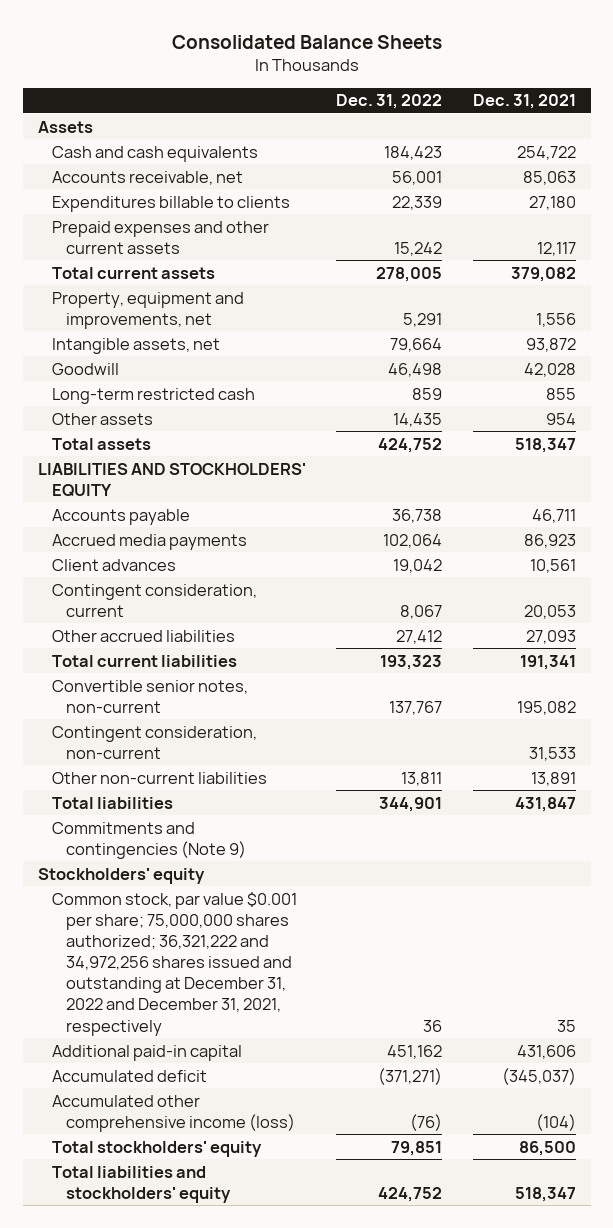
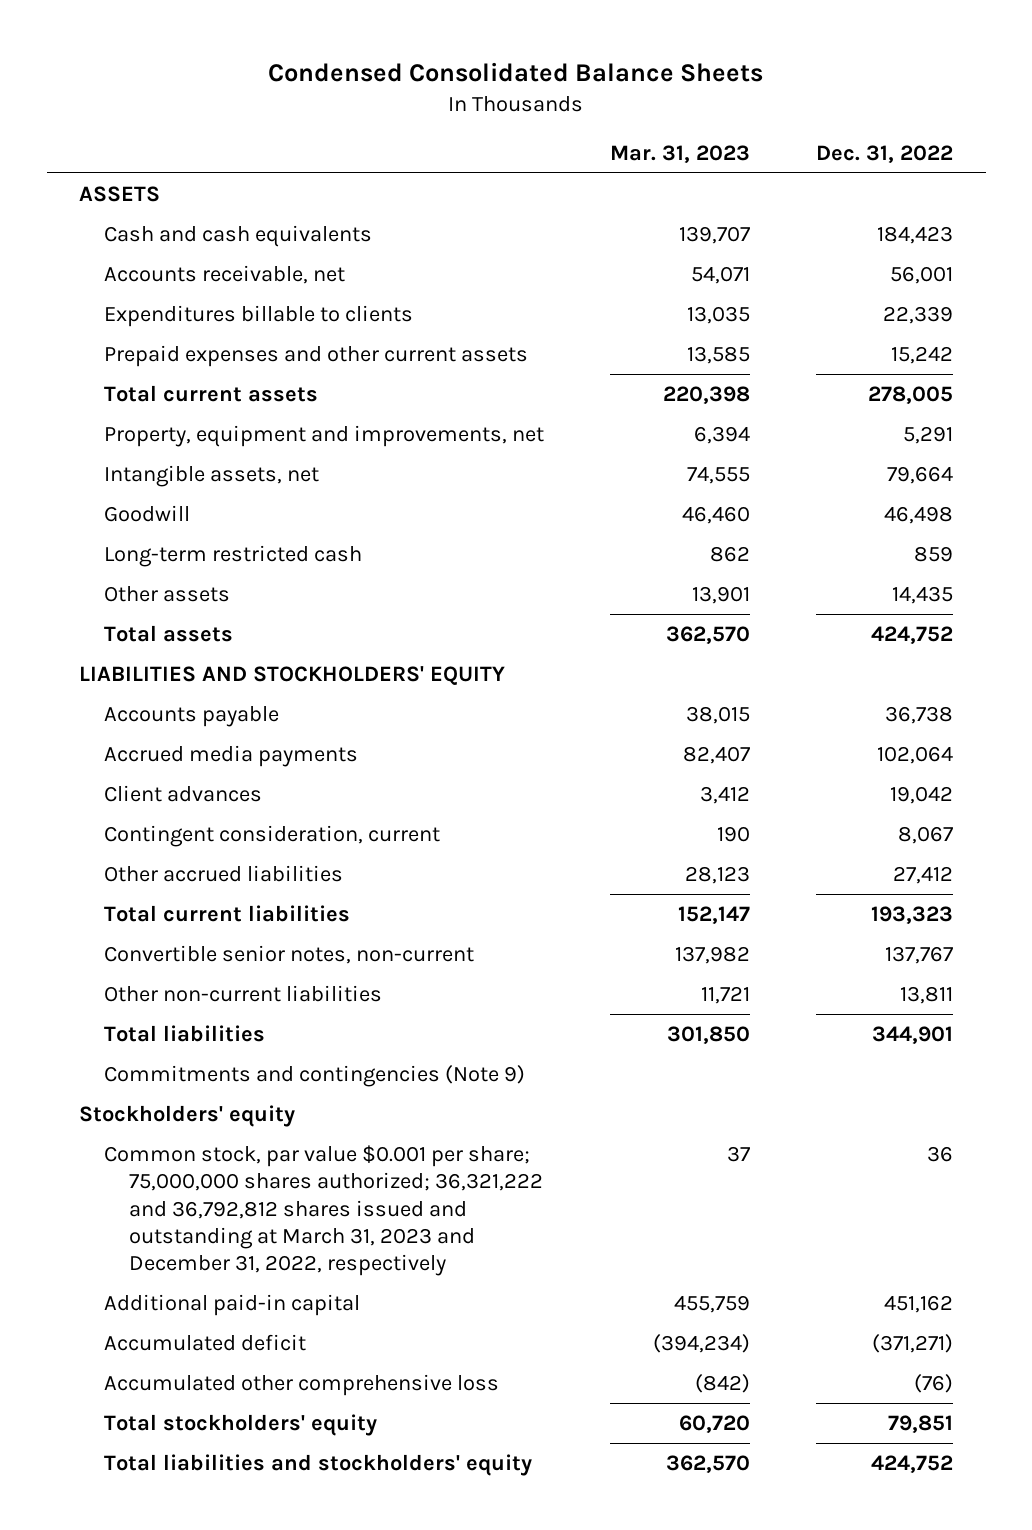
- Consolidated Balance Sheets
+ Condensed Consolidated Balance Sheets
- | Dec. 31, 2022 | Dec. 31, 2021
+ | Mar. 31, 2023 | Dec. 31, 2022
- Assets
+ ASSETS
- Contingent consideration, non-current | | 31,533
- Common stock, par value $0.001 per share; 75,000,000 shares authorized; 36,321,222 and 34,972,256 shares issued and outstanding at December 31, 2022 and December 31, 2021, respectively | 36 | 35
+ Common stock, par value $0.001 per share; 75,000,000 shares authorized; 36,321,222 and 36,792,812 shares issued and outstanding at March 31, 2023 and December 31, 2022, respectively | 37 | 36
- Accumulated other comprehensive income (loss) | (76) | (104)
+ Accumulated other comprehensive loss | (842) | (76)

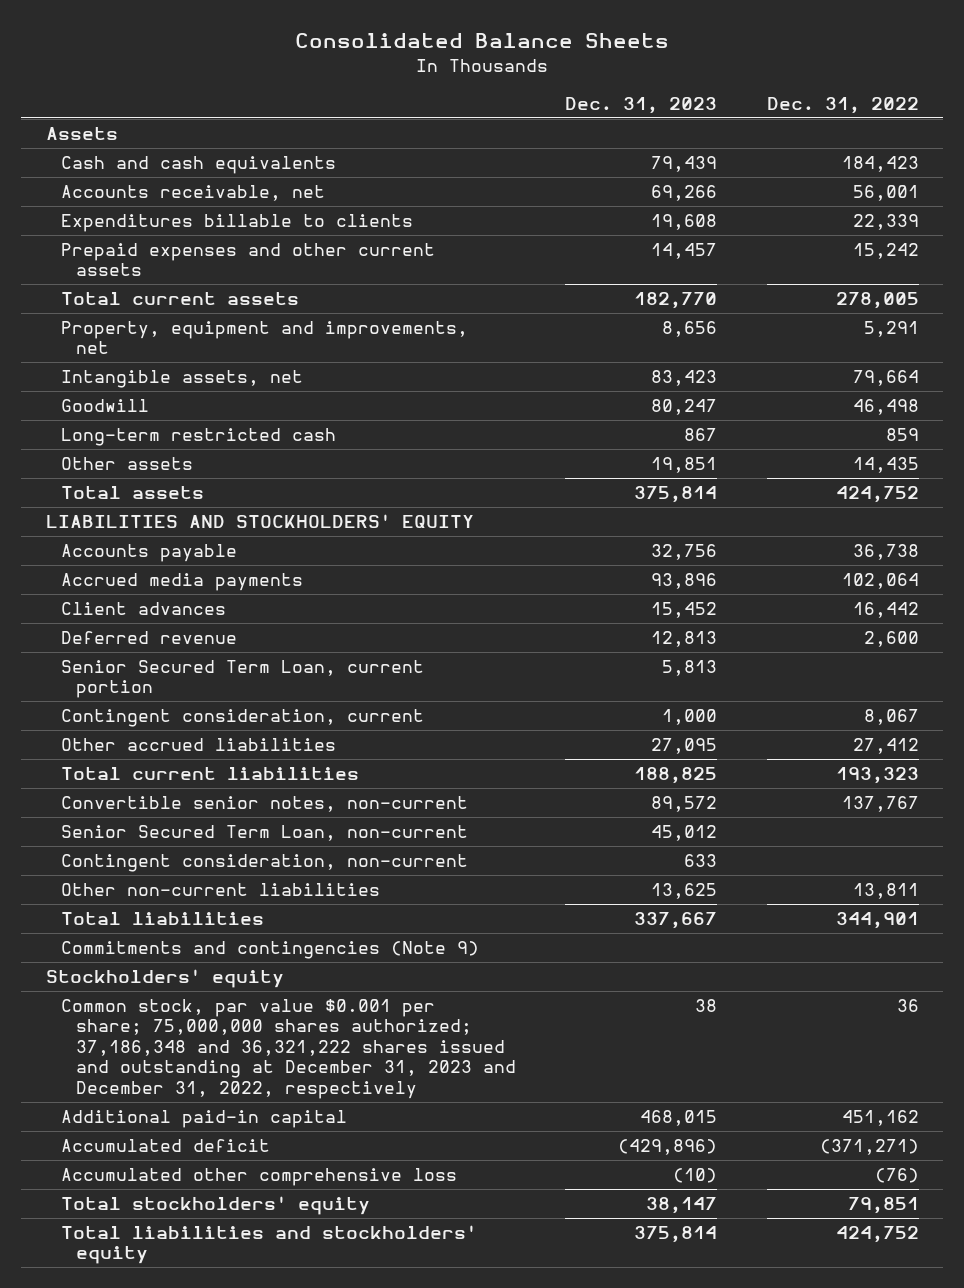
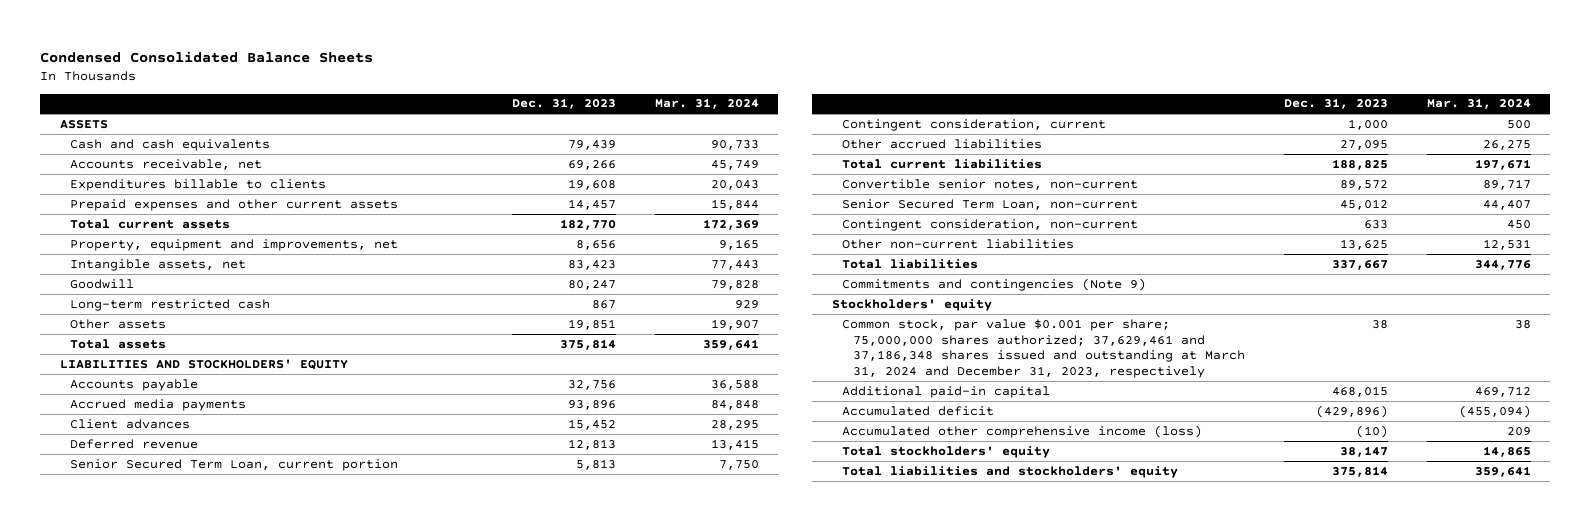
- Consolidated Balance Sheets
+ Condensed Consolidated Balance Sheets
- | Dec. 31, 2023 | Dec. 31, 2022
+ | Dec. 31, 2023 | Mar. 31, 2024
- Assets
+ ASSETS
- Common stock, par value $0.001 per share; 75,000,000 shares authorized; 37,186,348 and 36,321,222 shares issued and outstanding at December 31, 2023 and December 31, 2022, respectively | 38 | 36
+ Common stock, par value $0.001 per share; 75,000,000 shares authorized; 37,629,461 and 37,186,348 shares issued and outstanding at March 31, 2024 and December 31, 2023, respectively | 38 | 38
- Accumulated other comprehensive loss | (10) | (76)
+ Accumulated other comprehensive income (loss) | (10) | 209

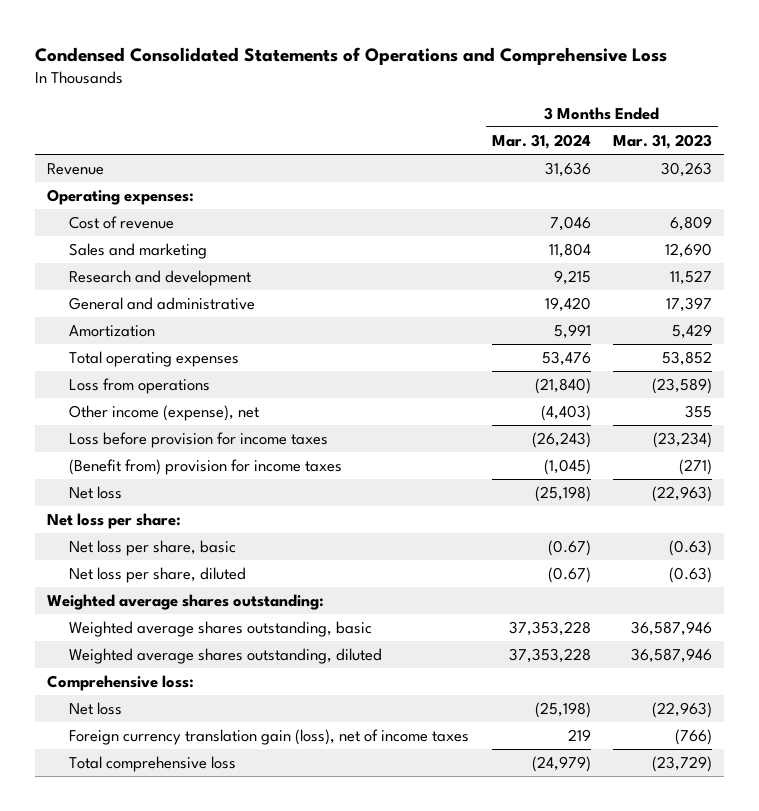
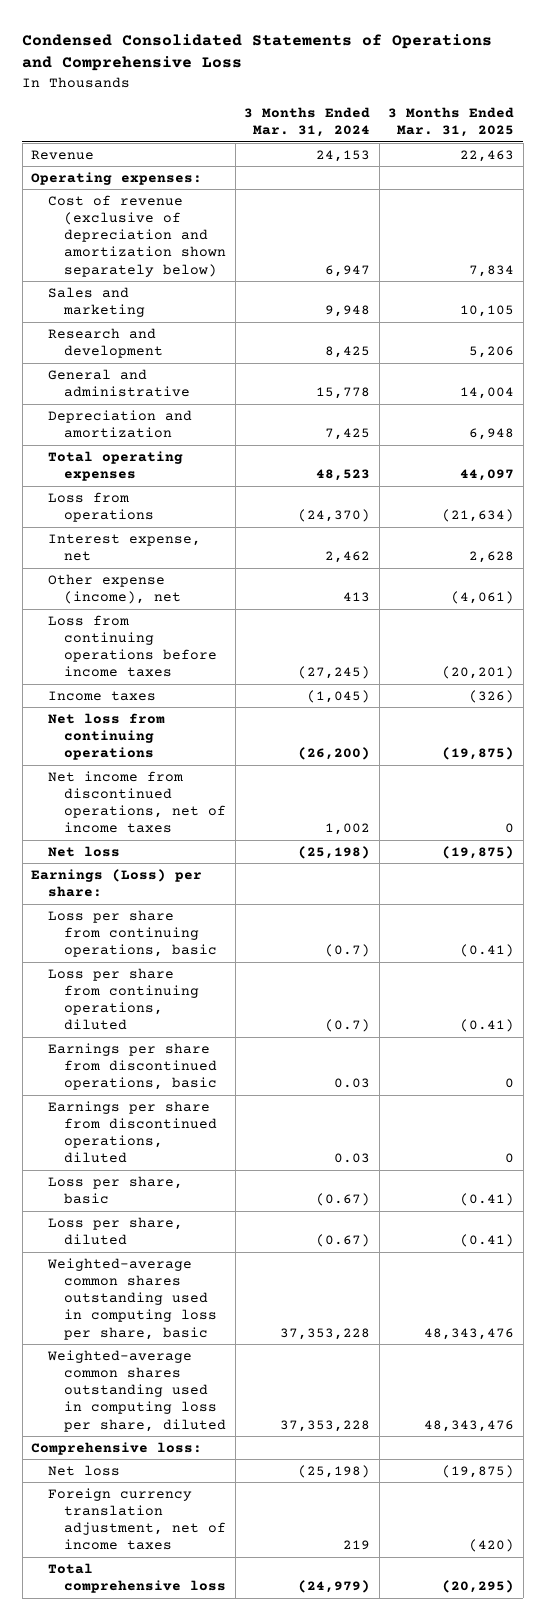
- | 3 Months Ended Mar. 31, 2024 | 3 Months Ended Mar. 31, 2023
+ | 3 Months Ended Mar. 31, 2024 | 3 Months Ended Mar. 31, 2025
- Revenue | 31,636 | 30,263
+ Revenue | 24,153 | 22,463
- Cost of revenue | 7,046 | 6,809
- Sales and marketing | 11,804 | 12,690
- Research and development | 9,215 | 11,527
- General and administrative | 19,420 | 17,397
- Amortization | 5,991 | 5,429
- Total operating expenses | 53,476 | 53,852
- Loss from operations | (21,840) | (23,589)
- Other income (expense), net | (4,403) | 355
- Loss before provision for income taxes | (26,243) | (23,234)
- (Benefit from) provision for income taxes | (1,045) | (271)
+ Cost of revenue (exclusive of depreciation and amortization shown separately below) | 6,947 | 7,834
+ Sales and marketing | 9,948 | 10,105
+ Research and development | 8,425 | 5,206
+ General and administrative | 15,778 | 14,004
+ Depreciation and amortization | 7,425 | 6,948
+ Total operating expenses | 48,523 | 44,097
+ Loss from operations | (24,370) | (21,634)
+ Interest expense, net | 2,462 | 2,628
+ Other expense (income), net | 413 | (4,061)
+ Loss from continuing operations before income taxes | (27,245) | (20,201)
+ Income taxes | (1,045) | (326)
+ Net loss from continuing operations | (26,200) | (19,875)
+ Net income from discontinued operations, net of income taxes | 1,002 | 0
- Net loss per share:
- Net loss per share, basic | (0.67) | (0.63)
- Net loss per share, diluted | (0.67) | (0.63)
- Weighted average shares outstanding:
- Weighted average shares outstanding, basic | 37,353,228 | 36,587,946
- Weighted average shares outstanding, diluted | 37,353,228 | 36,587,946
+ Earnings (Loss) per share:
+ Loss per share from continuing operations, basic | (0.7) | (0.41)
+ Loss per share from continuing operations, diluted | (0.7) | (0.41)
+ Earnings per share from discontinued operations, basic | 0.03 | 0
+ Earnings per share from discontinued operations, diluted | 0.03 | 0
+ Loss per share, basic | (0.67) | (0.41)
+ Loss per share, diluted | (0.67) | (0.41)
+ Weighted-average common shares outstanding used in computing loss per share, basic | 37,353,228 | 48,343,476
+ Weighted-average common shares outstanding used in computing loss per share, diluted | 37,353,228 | 48,343,476
- Foreign currency translation gain (loss), net of income taxes | 219 | (766)
+ Foreign currency translation adjustment, net of income taxes | 219 | (420)

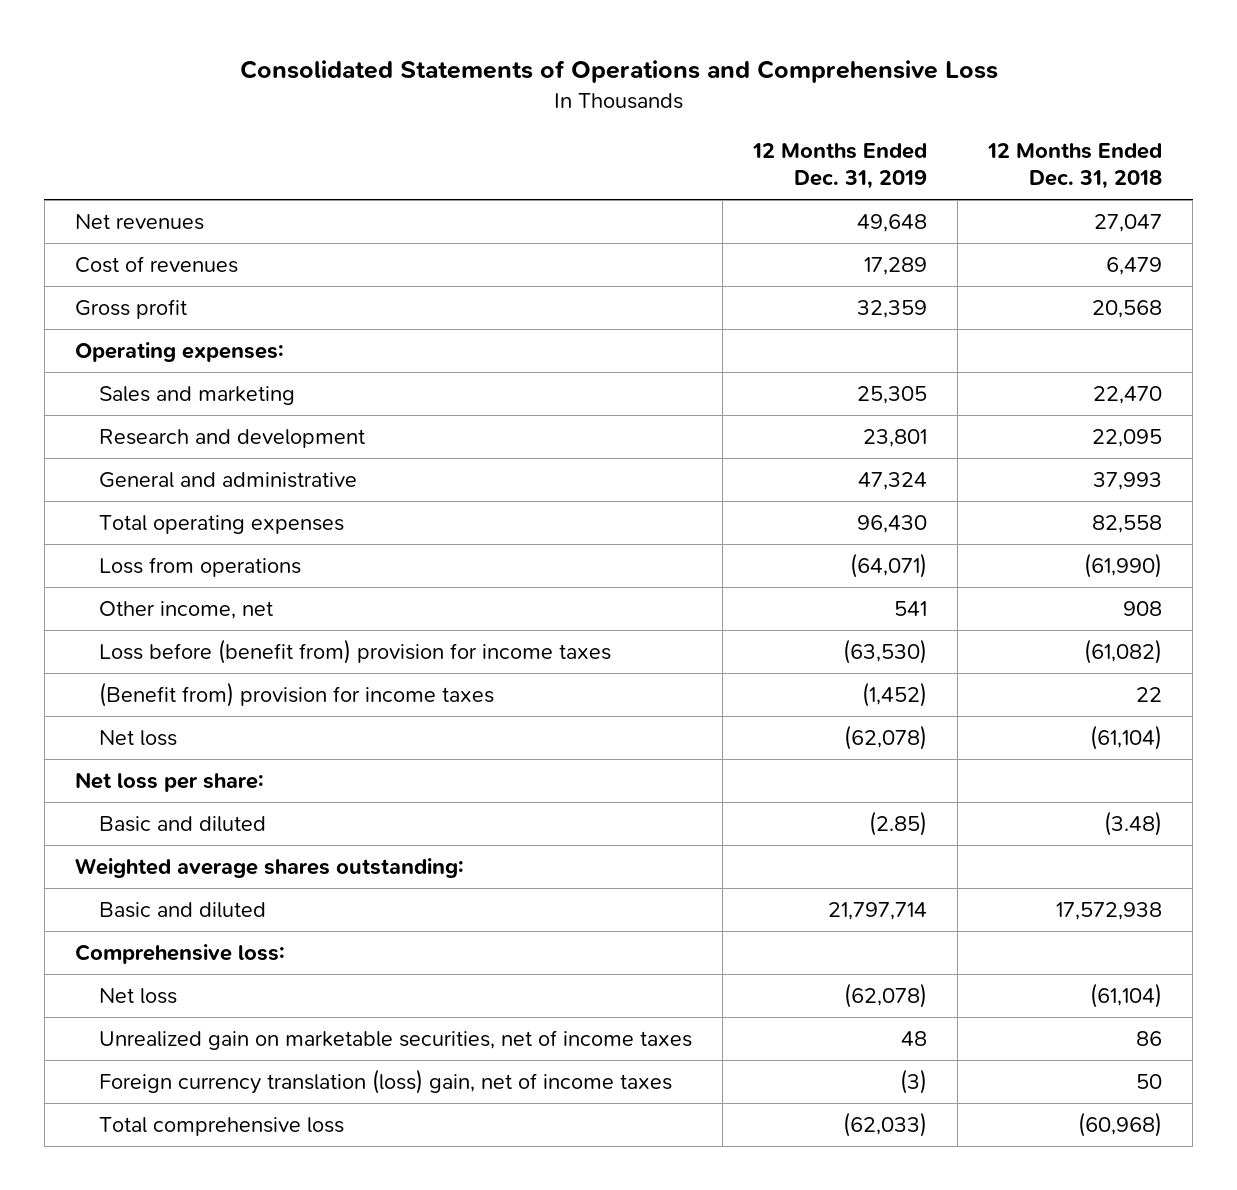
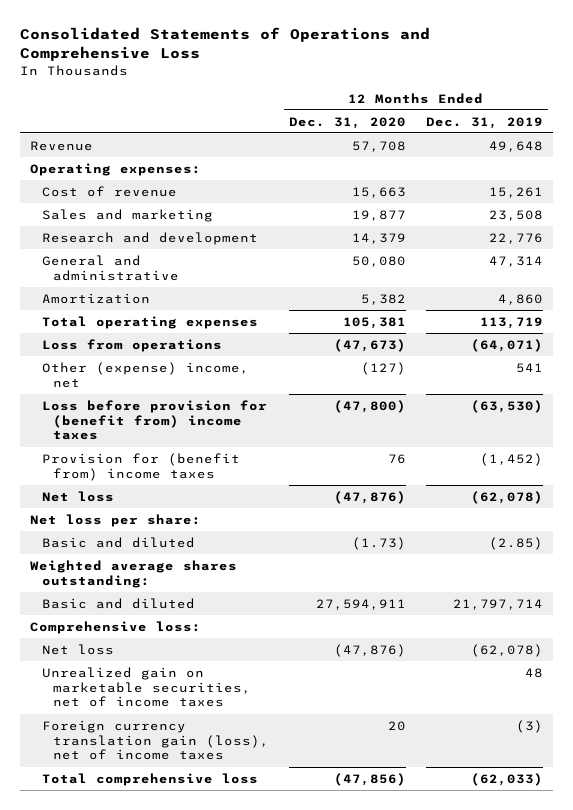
- | 12 Months Ended Dec. 31, 2019 | 12 Months Ended Dec. 31, 2018
+ | 12 Months Ended Dec. 31, 2020 | 12 Months Ended Dec. 31, 2019
- Net revenues | 49,648 | 27,047
- Cost of revenues | 17,289 | 6,479
- Gross profit | 32,359 | 20,568
+ Revenue | 57,708 | 49,648
- Sales and marketing | 25,305 | 22,470
- Research and development | 23,801 | 22,095
- General and administrative | 47,324 | 37,993
- Total operating expenses | 96,430 | 82,558
+ Cost of revenue | 15,663 | 15,261
+ Sales and marketing | 19,877 | 23,508
+ Research and development | 14,379 | 22,776
+ General and administrative | 50,080 | 47,314
+ Amortization | 5,382 | 4,860
+ Total operating expenses | 105,381 | 113,719
- Other income, net | 541 | 908
- Loss before (benefit from) provision for income taxes | (63,530) | (61,082)
- (Benefit from) provision for income taxes | (1,452) | 22
+ Other (expense) income, net | (127) | 541
+ Loss before provision for (benefit from) income taxes | (47,800) | (63,530)
+ Provision for (benefit from) income taxes | 76 | (1,452)
- Foreign currency translation (loss) gain, net of income taxes | (3) | 50
+ Foreign currency translation gain (loss), net of income taxes | 20 | (3)

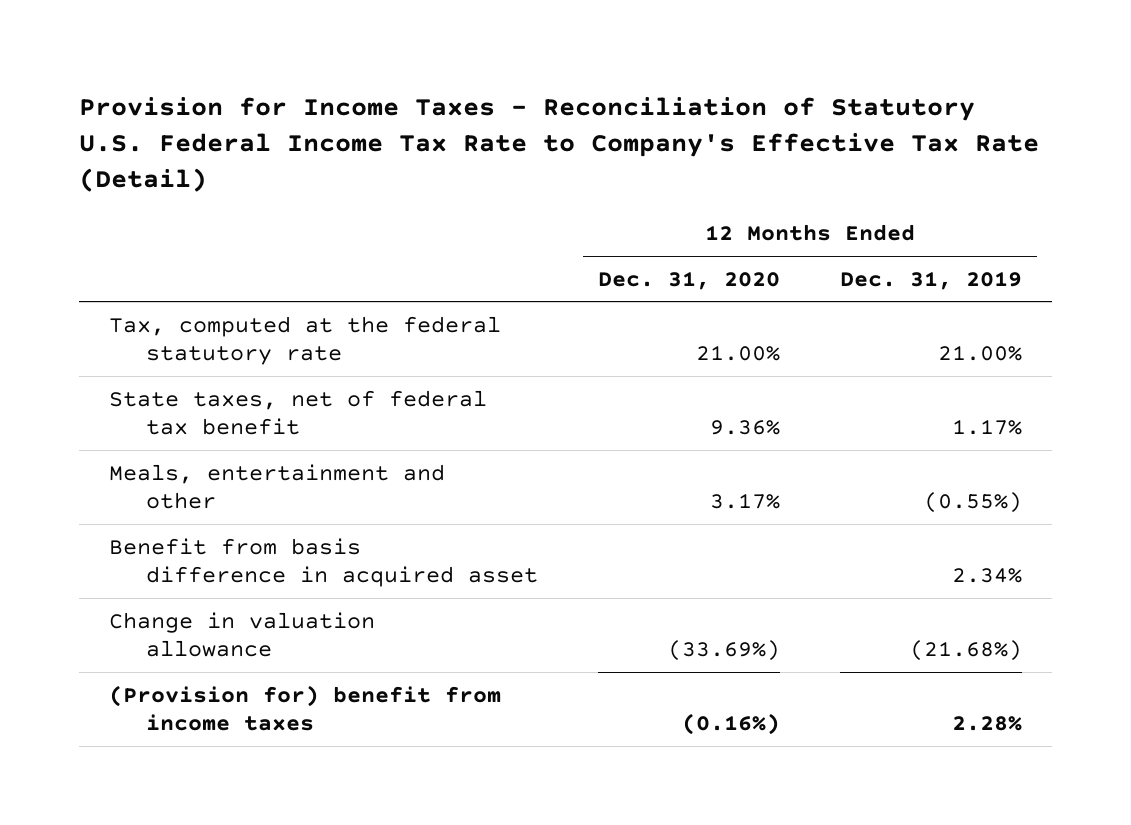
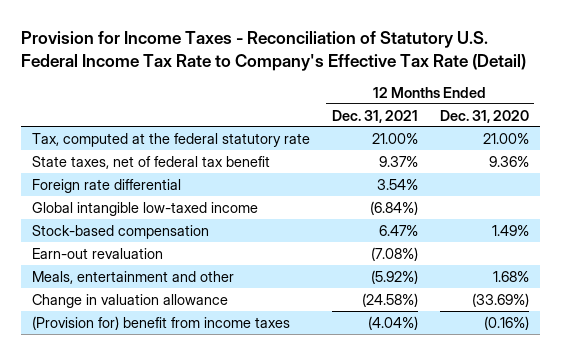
- | 12 Months Ended Dec. 31, 2020 | 12 Months Ended Dec. 31, 2019
+ | 12 Months Ended Dec. 31, 2021 | 12 Months Ended Dec. 31, 2020
- Meals, entertainment and other | 3.17% | (0.55%)
- Benefit from basis difference in acquired asset | | 2.34%
+ Foreign rate differential | 3.54% |
+ Global intangible low-taxed income | (6.84%) |
+ Stock-based compensation | 6.47% | 1.49%
+ Earn-out revaluation | (7.08%) |
+ Meals, entertainment and other | (5.92%) | 1.68%

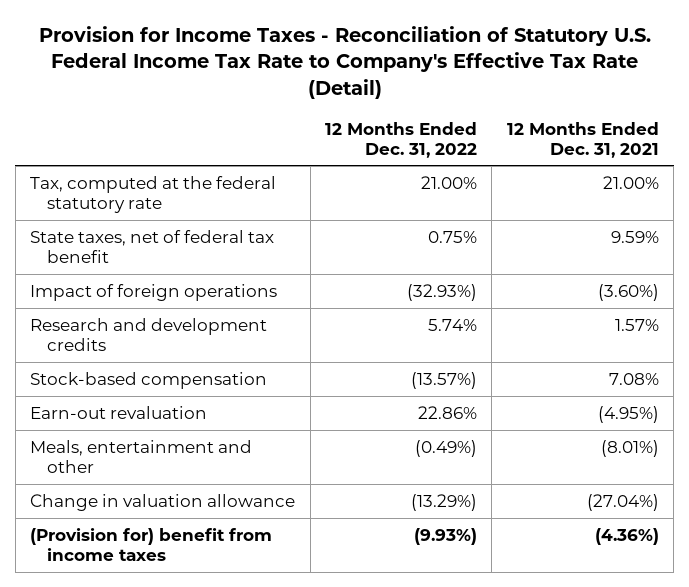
- | 12 Months Ended Dec. 31, 2021 | 12 Months Ended Dec. 31, 2020
+ | 12 Months Ended Dec. 31, 2022 | 12 Months Ended Dec. 31, 2021
- State taxes, net of federal tax benefit | 9.37% | 9.36%
- Foreign rate differential | 3.54% |
- Global intangible low-taxed income | (6.84%) |
- Stock-based compensation | 6.47% | 1.49%
- Earn-out revaluation | (7.08%) |
- Meals, entertainment and other | (5.92%) | 1.68%
- Change in valuation allowance | (24.58%) | (33.69%)
- (Provision for) benefit from income taxes | (4.04%) | (0.16%)
+ State taxes, net of federal tax benefit | 0.75% | 9.59%
+ Impact of foreign operations | (32.93%) | (3.60%)
+ Research and development credits | 5.74% | 1.57%
+ Stock-based compensation | (13.57%) | 7.08%
+ Earn-out revaluation | 22.86% | (4.95%)
+ Meals, entertainment and other | (0.49%) | (8.01%)
+ Change in valuation allowance | (13.29%) | (27.04%)
+ (Provision for) benefit from income taxes | (9.93%) | (4.36%)

